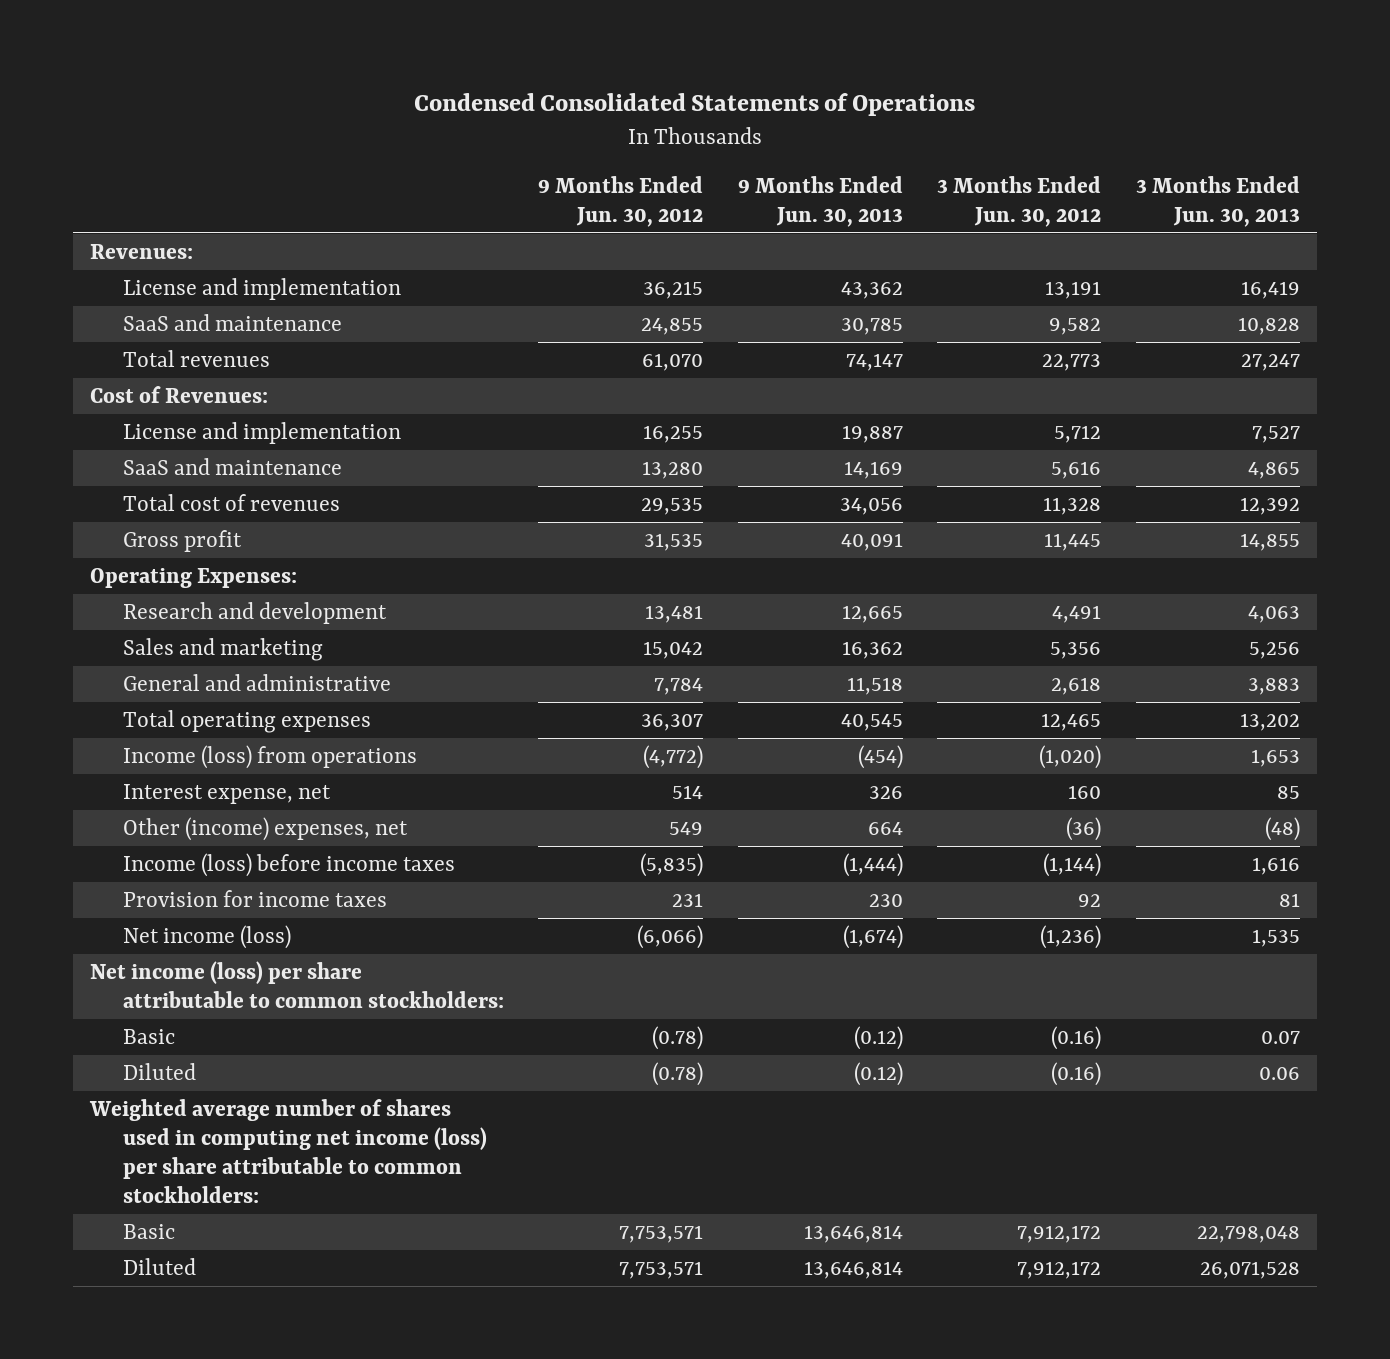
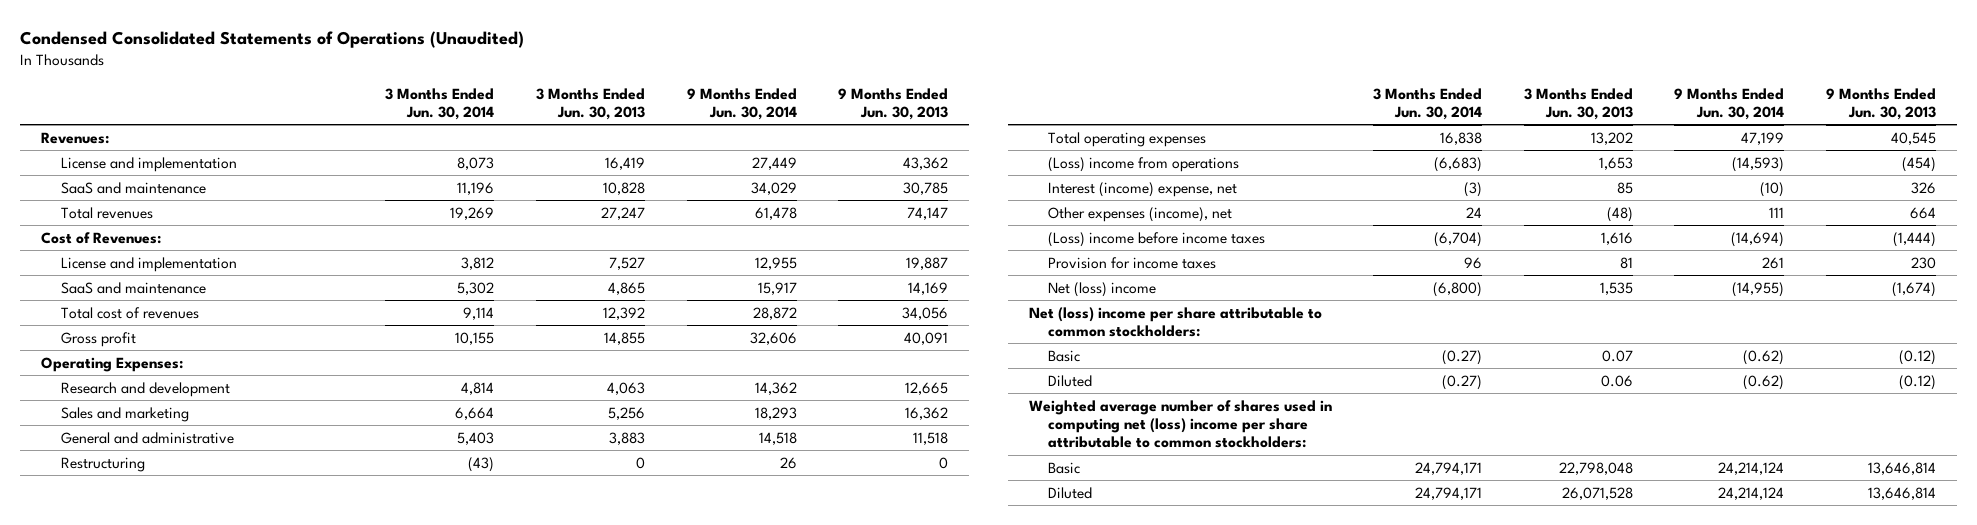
- Condensed Consolidated Statements of Operations
+ Condensed Consolidated Statements of Operations (Unaudited)
- | 9 Months Ended Jun. 30, 2012 | 9 Months Ended Jun. 30, 2013 | 3 Months Ended Jun. 30, 2012 | 3 Months Ended Jun. 30, 2013
+ | 3 Months Ended Jun. 30, 2014 | 3 Months Ended Jun. 30, 2013 | 9 Months Ended Jun. 30, 2014 | 9 Months Ended Jun. 30, 2013
+ Restructuring | (43) | 0 | 26 | 0
- Income (loss) from operations | (4,772) | (454) | (1,020) | 1,653
- Interest expense, net | 514 | 326 | 160 | 85
- Other (income) expenses, net | 549 | 664 | (36) | (48)
- Income (loss) before income taxes | (5,835) | (1,444) | (1,144) | 1,616
+ (Loss) income from operations | (6,683) | 1,653 | (14,593) | (454)
+ Interest (income) expense, net | (3) | 85 | (10) | 326
+ Other expenses (income), net | 24 | (48) | 111 | 664
+ (Loss) income before income taxes | (6,704) | 1,616 | (14,694) | (1,444)
- Net income (loss) | (6,066) | (1,674) | (1,236) | 1,535
- Net income (loss) per share attributable to common stockholders:
+ Net (loss) income | (6,800) | 1,535 | (14,955) | (1,674)
+ Net (loss) income per share attributable to common stockholders:
- Weighted average number of shares used in computing net income (loss) per share attributable to common stockholders:
+ Weighted average number of shares used in computing net (loss) income per share attributable to common stockholders:

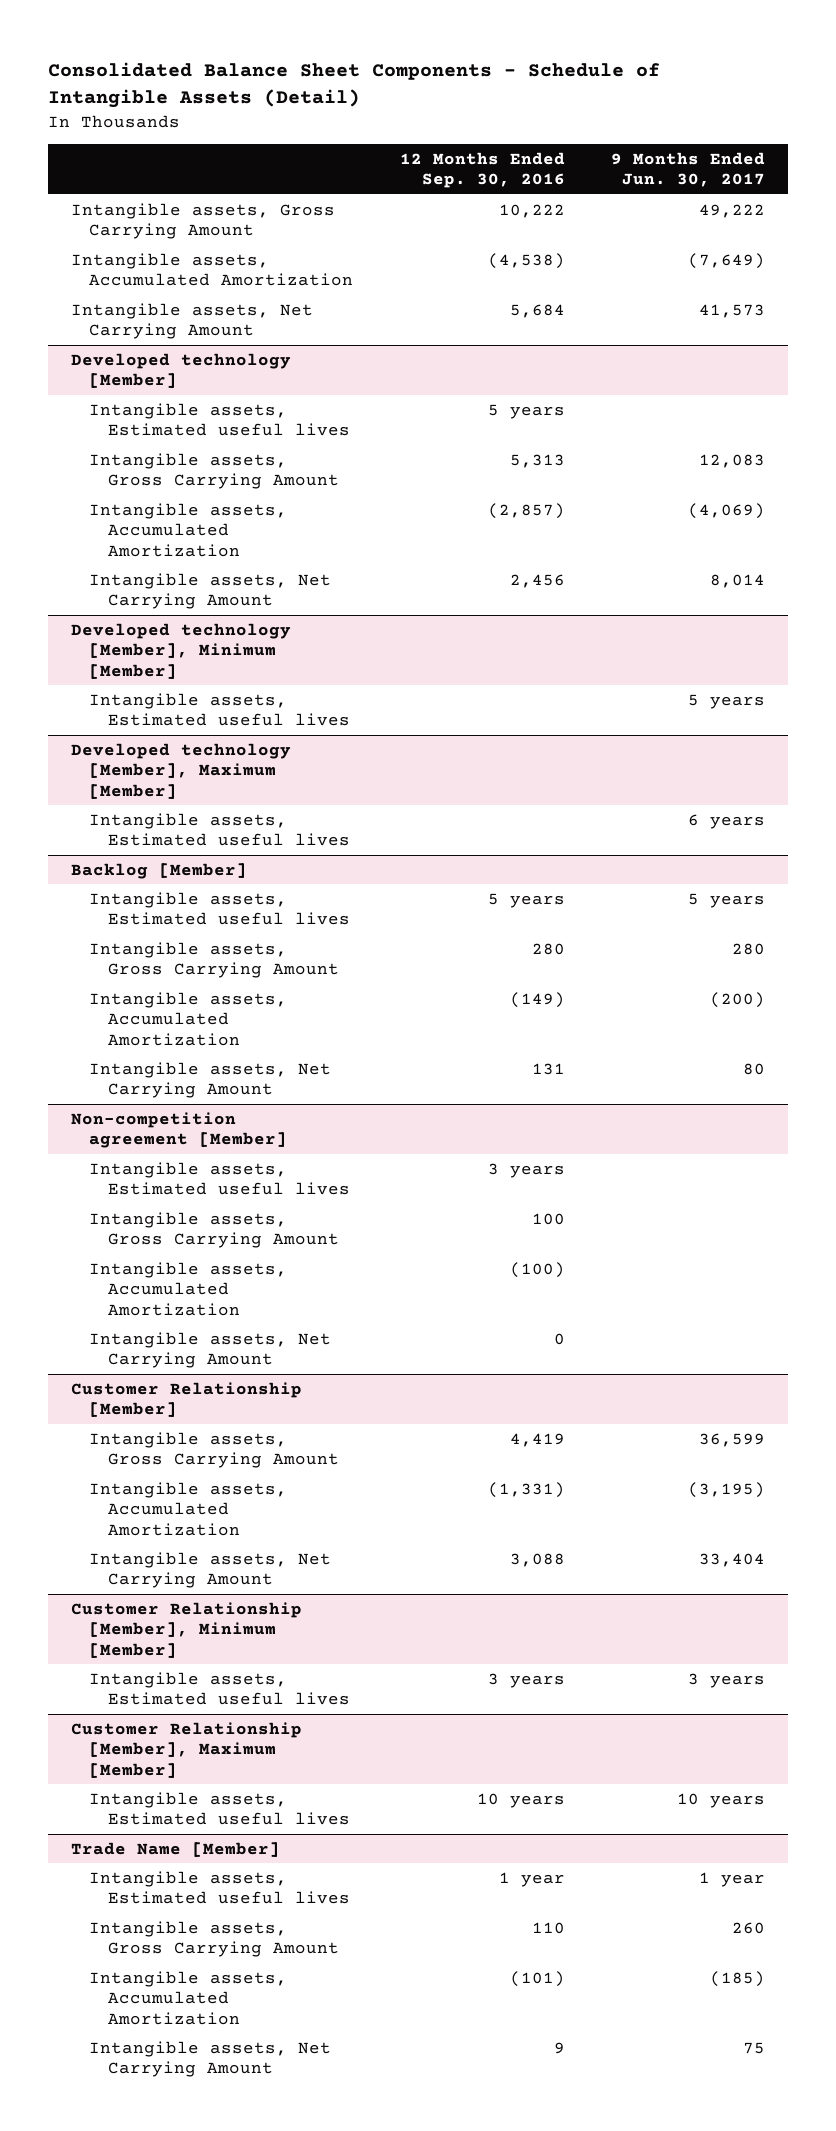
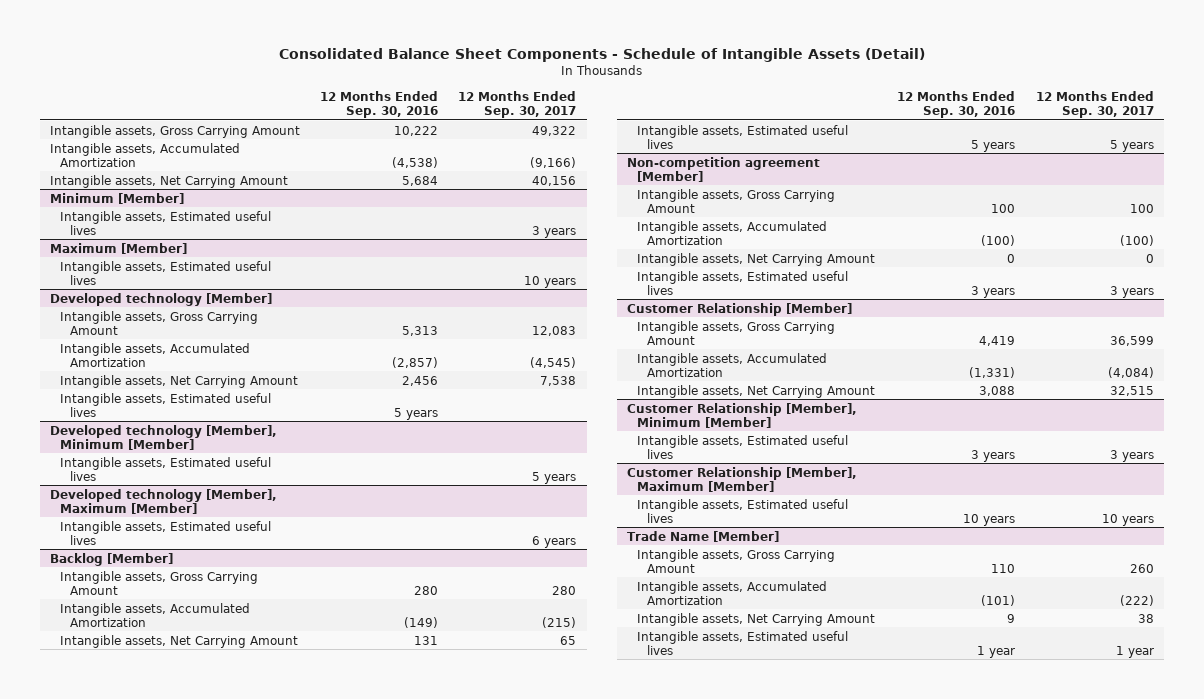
- | 12 Months Ended Sep. 30, 2016 | 9 Months Ended Jun. 30, 2017
+ | 12 Months Ended Sep. 30, 2016 | 12 Months Ended Sep. 30, 2017
+ Minimum [Member]
+ Intangible assets, Estimated useful lives | | 3 years
+ Maximum [Member]
+ Intangible assets, Estimated useful lives | | 10 years
@ Developed technology [Member]
moved down: Intangible assets, Estimated useful lives | 5 years |
@ Backlog [Member]
moved down: Intangible assets, Estimated useful lives | 5 years | 5 years
@ Non-competition agreement [Member]
moved down: Intangible assets, Estimated useful lives | 3 years | 3 years
@ Trade Name [Member]
moved down: Intangible assets, Estimated useful lives | 1 year | 1 year

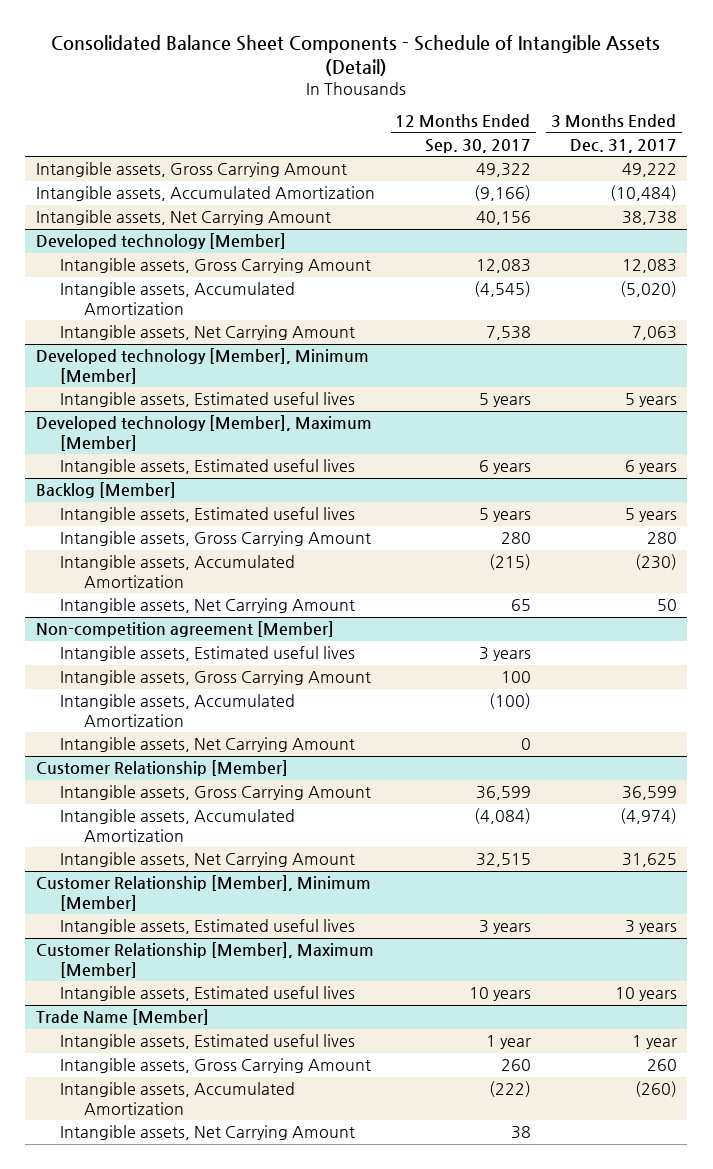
- | 12 Months Ended Sep. 30, 2016 | 12 Months Ended Sep. 30, 2017
+ | 12 Months Ended Sep. 30, 2017 | 3 Months Ended Dec. 31, 2017
- Minimum [Member]
- Intangible assets, Estimated useful lives | | 3 years
- Maximum [Member]
- Intangible assets, Estimated useful lives | | 10 years
@ Developed technology [Member]
- Intangible assets, Estimated useful lives | 5 years |
@ Backlog [Member]
moved up: Intangible assets, Estimated useful lives | 5 years | 5 years
@ Non-competition agreement [Member]
moved up: Intangible assets, Estimated useful lives | 3 years |
@ Trade Name [Member]
moved up: Intangible assets, Estimated useful lives | 1 year | 1 year

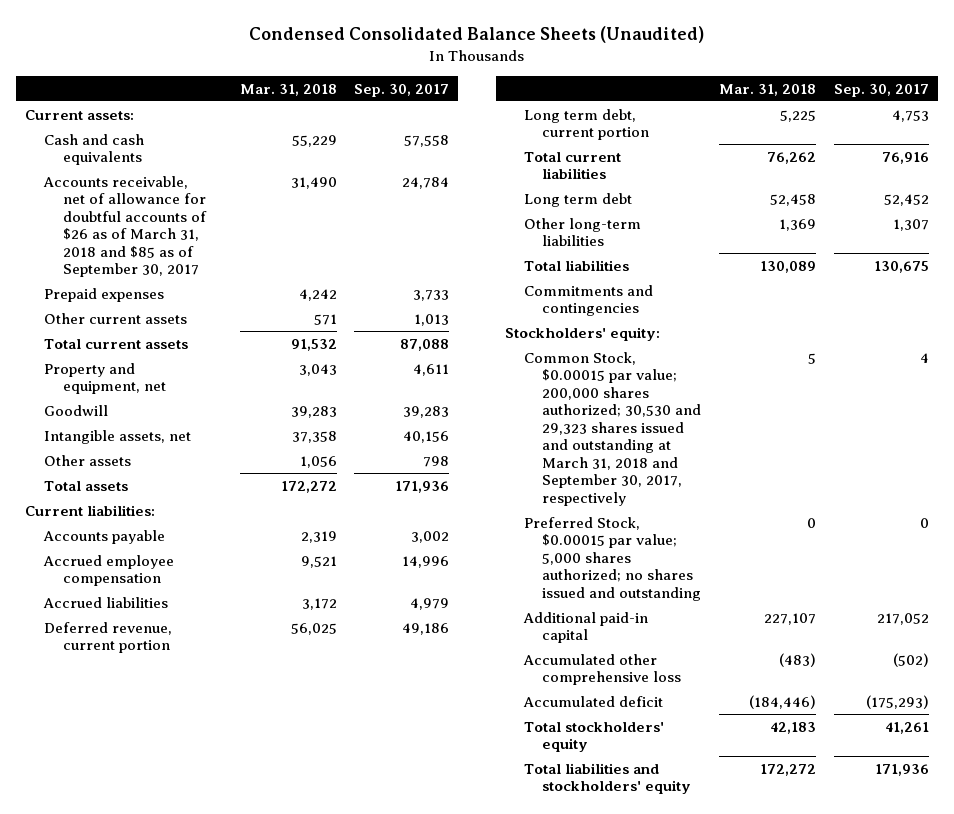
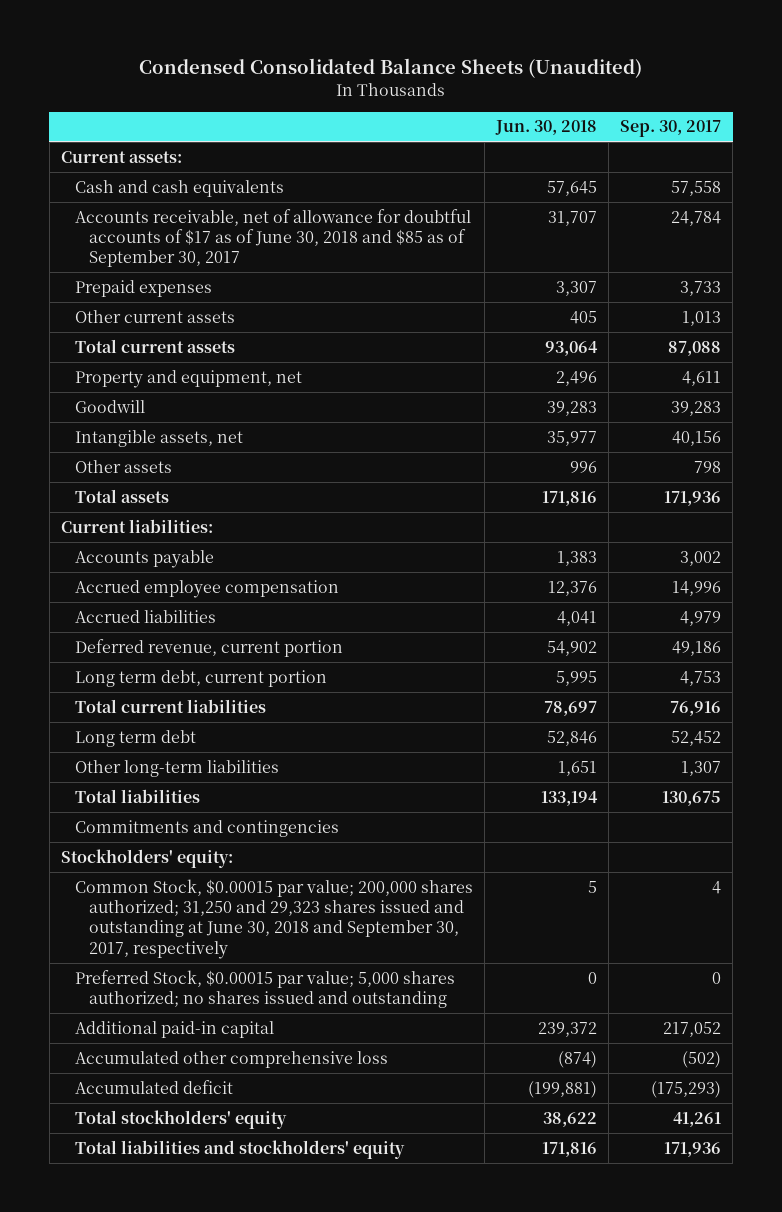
- | Mar. 31, 2018 | Sep. 30, 2017
+ | Jun. 30, 2018 | Sep. 30, 2017
- Accounts receivable, net of allowance for doubtful accounts of $26 as of March 31, 2018 and $85 as of September 30, 2017 | 31,490 | 24,784
+ Accounts receivable, net of allowance for doubtful accounts of $17 as of June 30, 2018 and $85 as of September 30, 2017 | 31,707 | 24,784
- Common Stock, $0.00015 par value; 200,000 shares authorized; 30,530 and 29,323 shares issued and outstanding at March 31, 2018 and September 30, 2017, respectively | 5 | 4
+ Common Stock, $0.00015 par value; 200,000 shares authorized; 31,250 and 29,323 shares issued and outstanding at June 30, 2018 and September 30, 2017, respectively | 5 | 4

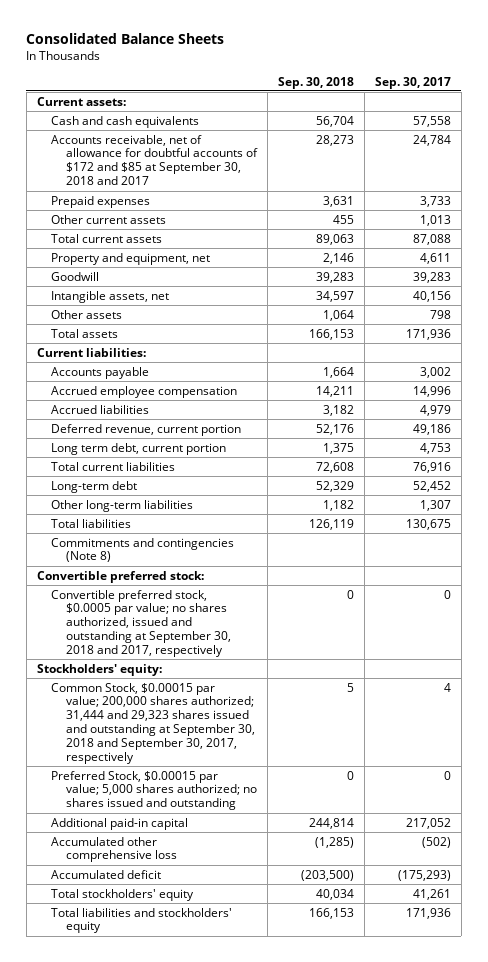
- Condensed Consolidated Balance Sheets (Unaudited)
+ Consolidated Balance Sheets
- | Jun. 30, 2018 | Sep. 30, 2017
+ | Sep. 30, 2018 | Sep. 30, 2017
- Accounts receivable, net of allowance for doubtful accounts of $17 as of June 30, 2018 and $85 as of September 30, 2017 | 31,707 | 24,784
+ Accounts receivable, net of allowance for doubtful accounts of $172 and $85 at September 30, 2018 and 2017 | 28,273 | 24,784
- Long term debt | 52,846 | 52,452
+ Long-term debt | 52,329 | 52,452
- Commitments and contingencies
+ Commitments and contingencies (Note 8)
+ Convertible preferred stock:
+ Convertible preferred stock, $0.0005 par value; no shares authorized, issued and outstanding at September 30, 2018 and 2017, respectively | 0 | 0
- Common Stock, $0.00015 par value; 200,000 shares authorized; 31,250 and 29,323 shares issued and outstanding at June 30, 2018 and September 30, 2017, respectively | 5 | 4
+ Common Stock, $0.00015 par value; 200,000 shares authorized; 31,444 and 29,323 shares issued and outstanding at September 30, 2018 and September 30, 2017, respectively | 5 | 4

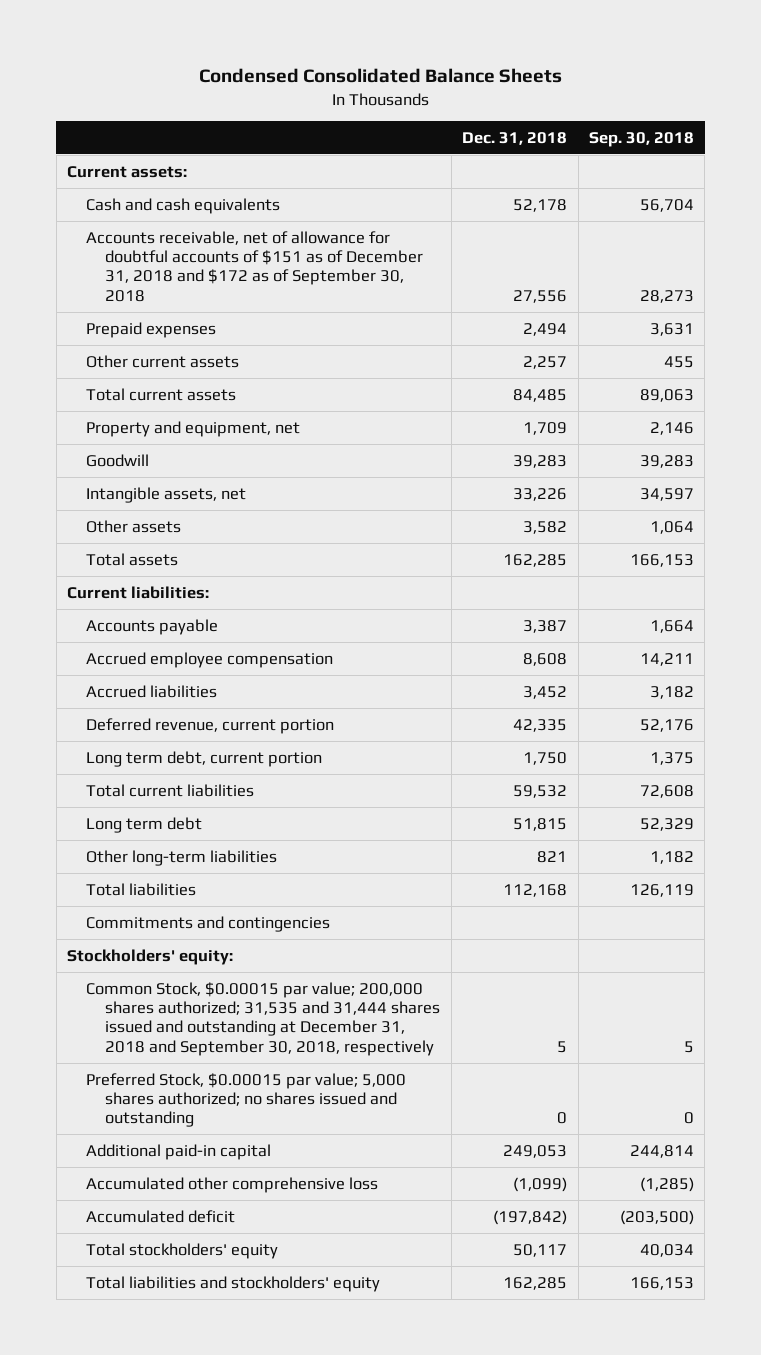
- Consolidated Balance Sheets
+ Condensed Consolidated Balance Sheets
- | Sep. 30, 2018 | Sep. 30, 2017
+ | Dec. 31, 2018 | Sep. 30, 2018
- Accounts receivable, net of allowance for doubtful accounts of $172 and $85 at September 30, 2018 and 2017 | 28,273 | 24,784
+ Accounts receivable, net of allowance for doubtful accounts of $151 as of December 31, 2018 and $172 as of September 30, 2018 | 27,556 | 28,273
- Long-term debt | 52,329 | 52,452
+ Long term debt | 51,815 | 52,329
- Commitments and contingencies (Note 8)
- Convertible preferred stock:
- Convertible preferred stock, $0.0005 par value; no shares authorized, issued and outstanding at September 30, 2018 and 2017, respectively | 0 | 0
+ Commitments and contingencies
- Common Stock, $0.00015 par value; 200,000 shares authorized; 31,444 and 29,323 shares issued and outstanding at September 30, 2018 and September 30, 2017, respectively | 5 | 4
+ Common Stock, $0.00015 par value; 200,000 shares authorized; 31,535 and 31,444 shares issued and outstanding at December 31, 2018 and September 30, 2018, respectively | 5 | 5

